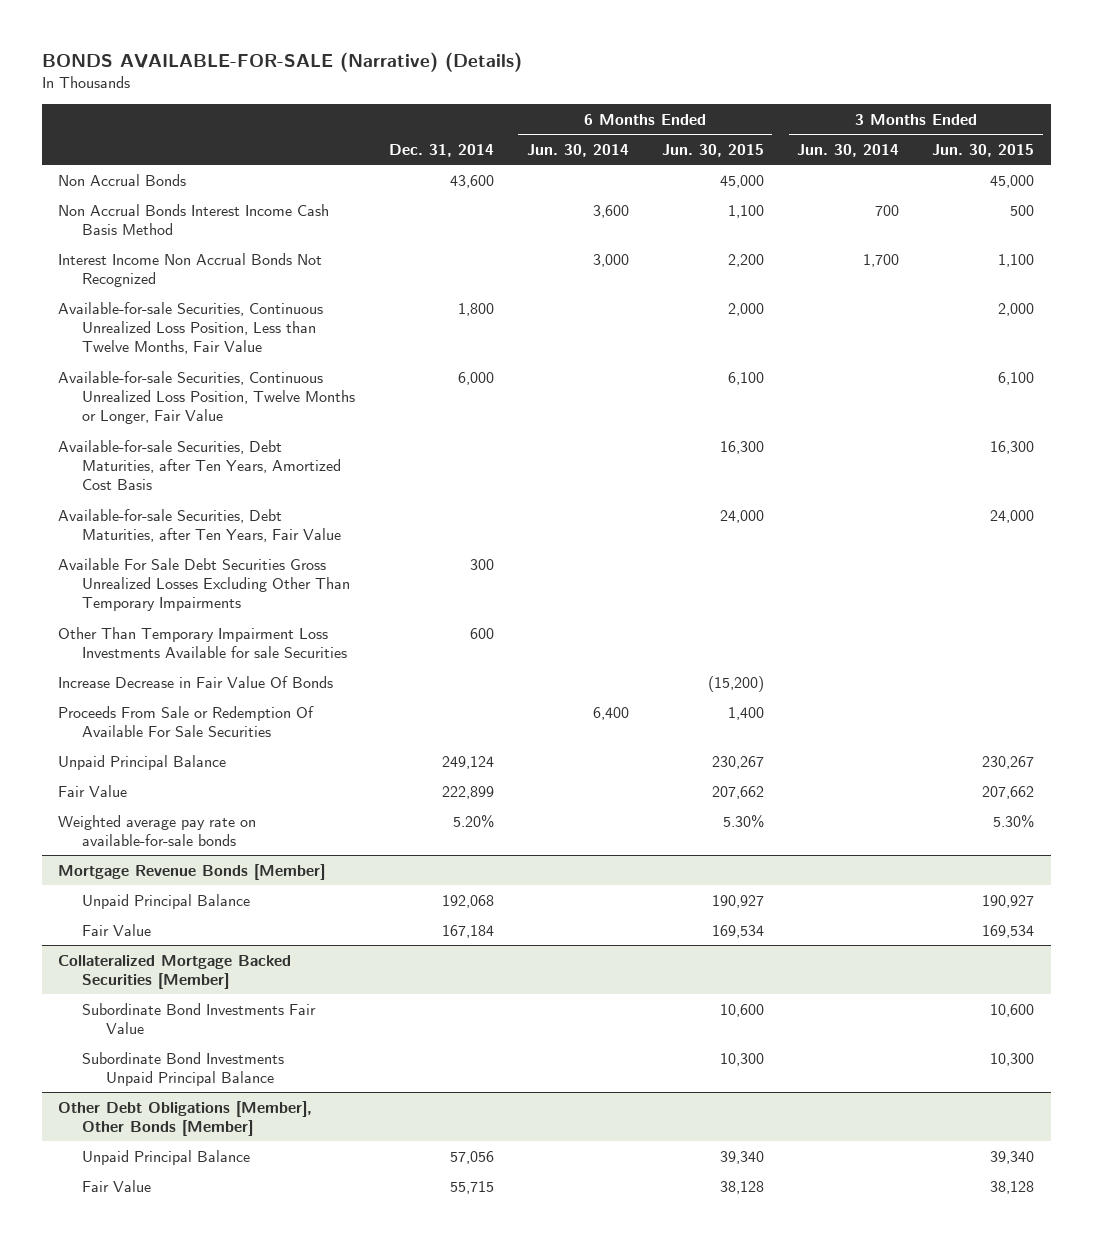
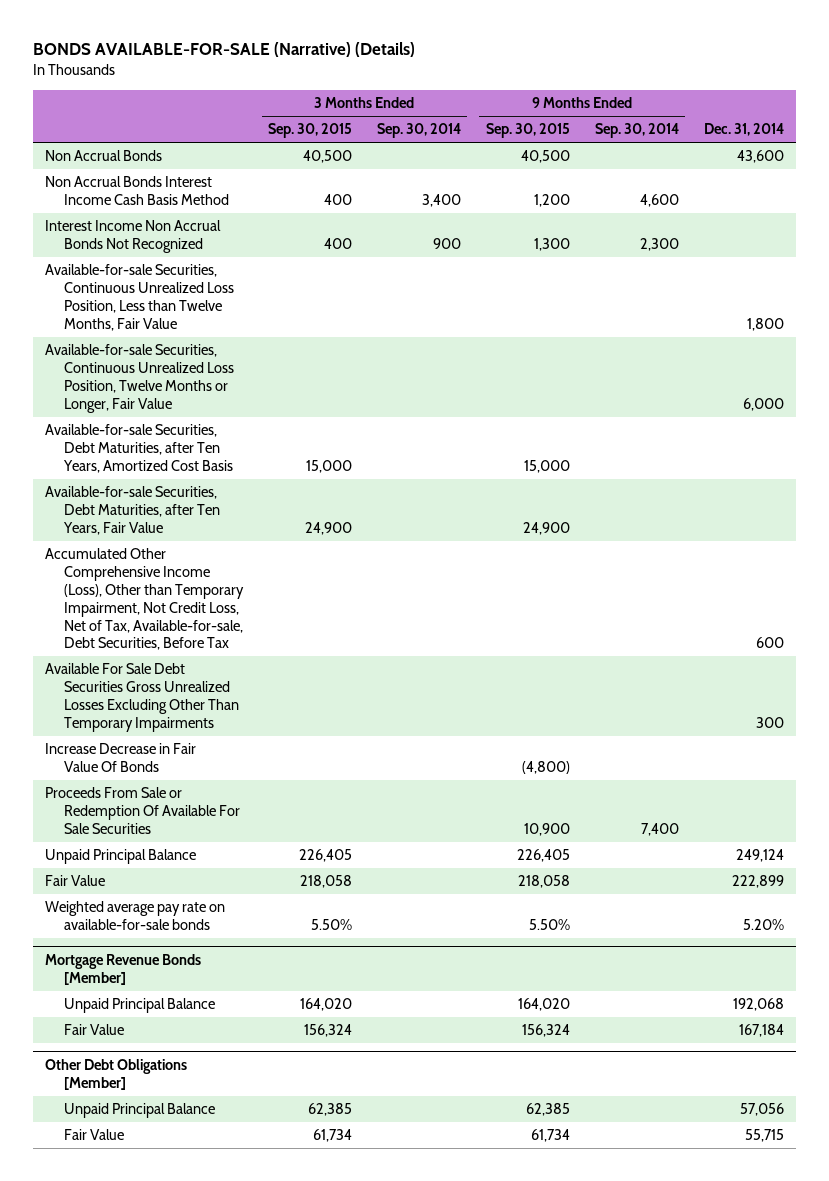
- | Dec. 31, 2014 | 6 Months Ended Jun. 30, 2014 | 6 Months Ended Jun. 30, 2015 | 3 Months Ended Jun. 30, 2014 | 3 Months Ended Jun. 30, 2015
+ | 3 Months Ended Sep. 30, 2015 | 3 Months Ended Sep. 30, 2014 | 9 Months Ended Sep. 30, 2015 | 9 Months Ended Sep. 30, 2014 | Dec. 31, 2014
+ Accumulated Other Comprehensive Income (Loss), Other than Temporary Impairment, Not Credit Loss, Net of Tax, Available-for-sale, Debt Securities, Before Tax | | | | | 600
- Other Than Temporary Impairment Loss Investments Available for sale Securities | 600 | | | |
- Collateralized Mortgage Backed Securities [Member]
- Subordinate Bond Investments Fair Value | | | 10,600 | | 10,600
- Subordinate Bond Investments Unpaid Principal Balance | | | 10,300 | | 10,300
- Other Debt Obligations [Member], Other Bonds [Member]
+ Other Debt Obligations [Member]

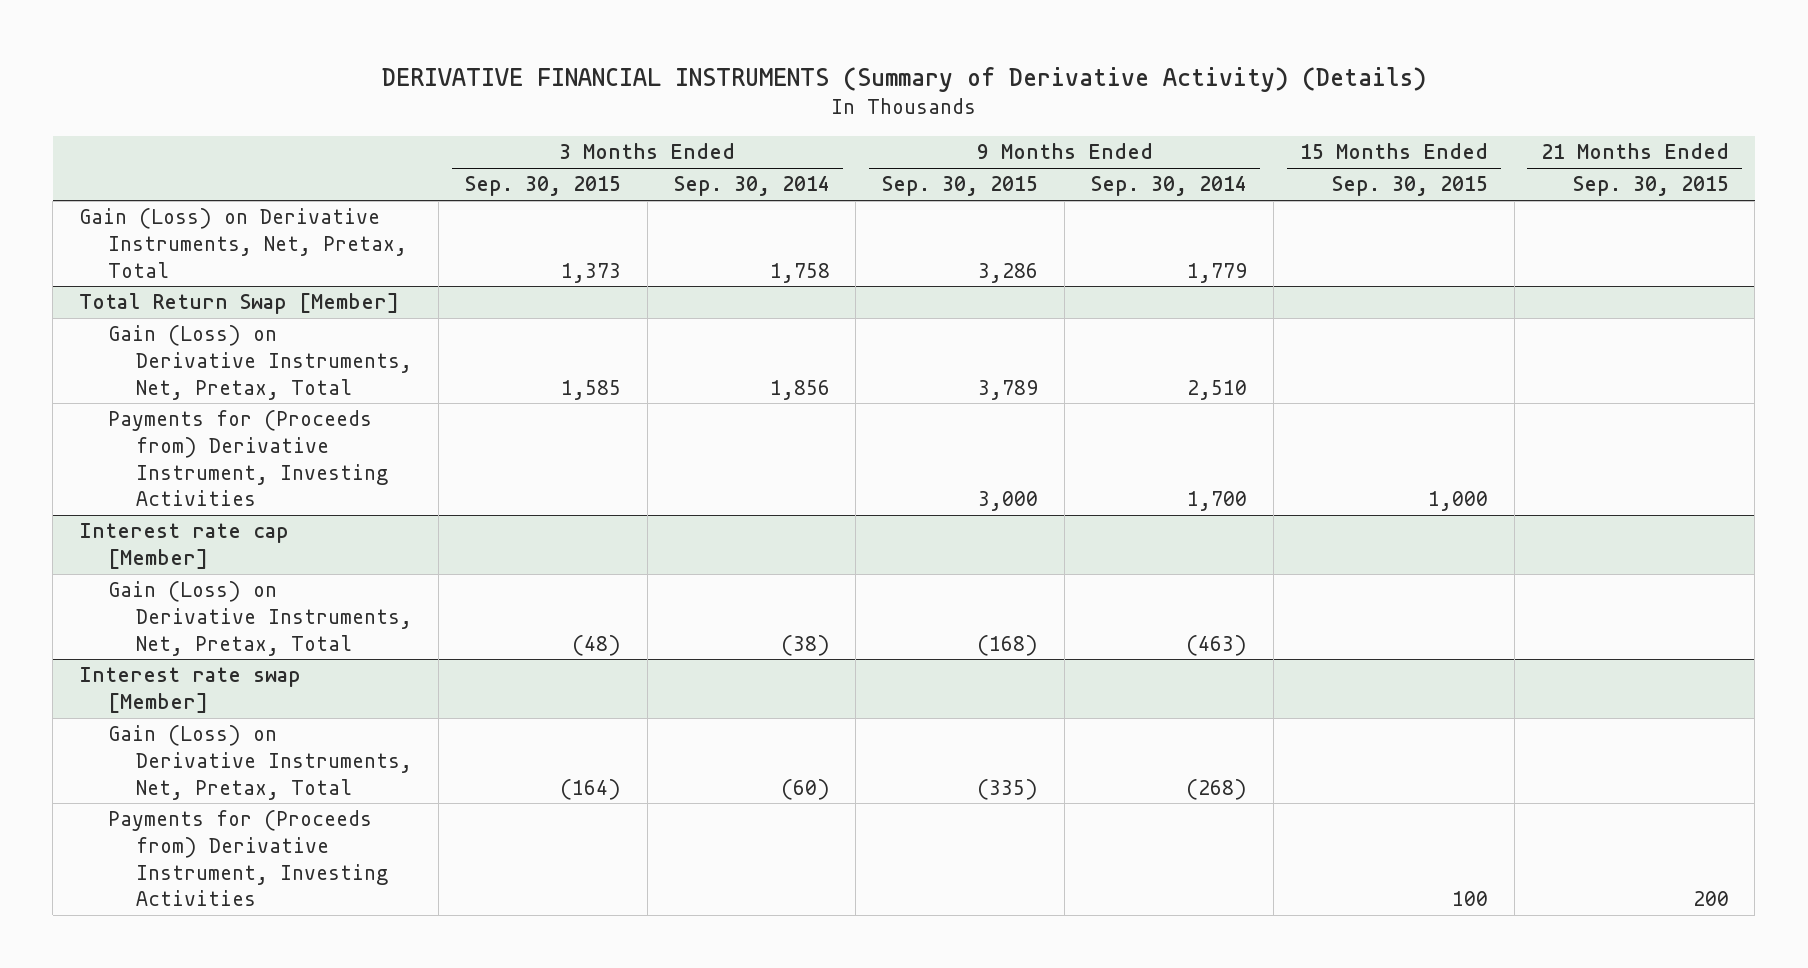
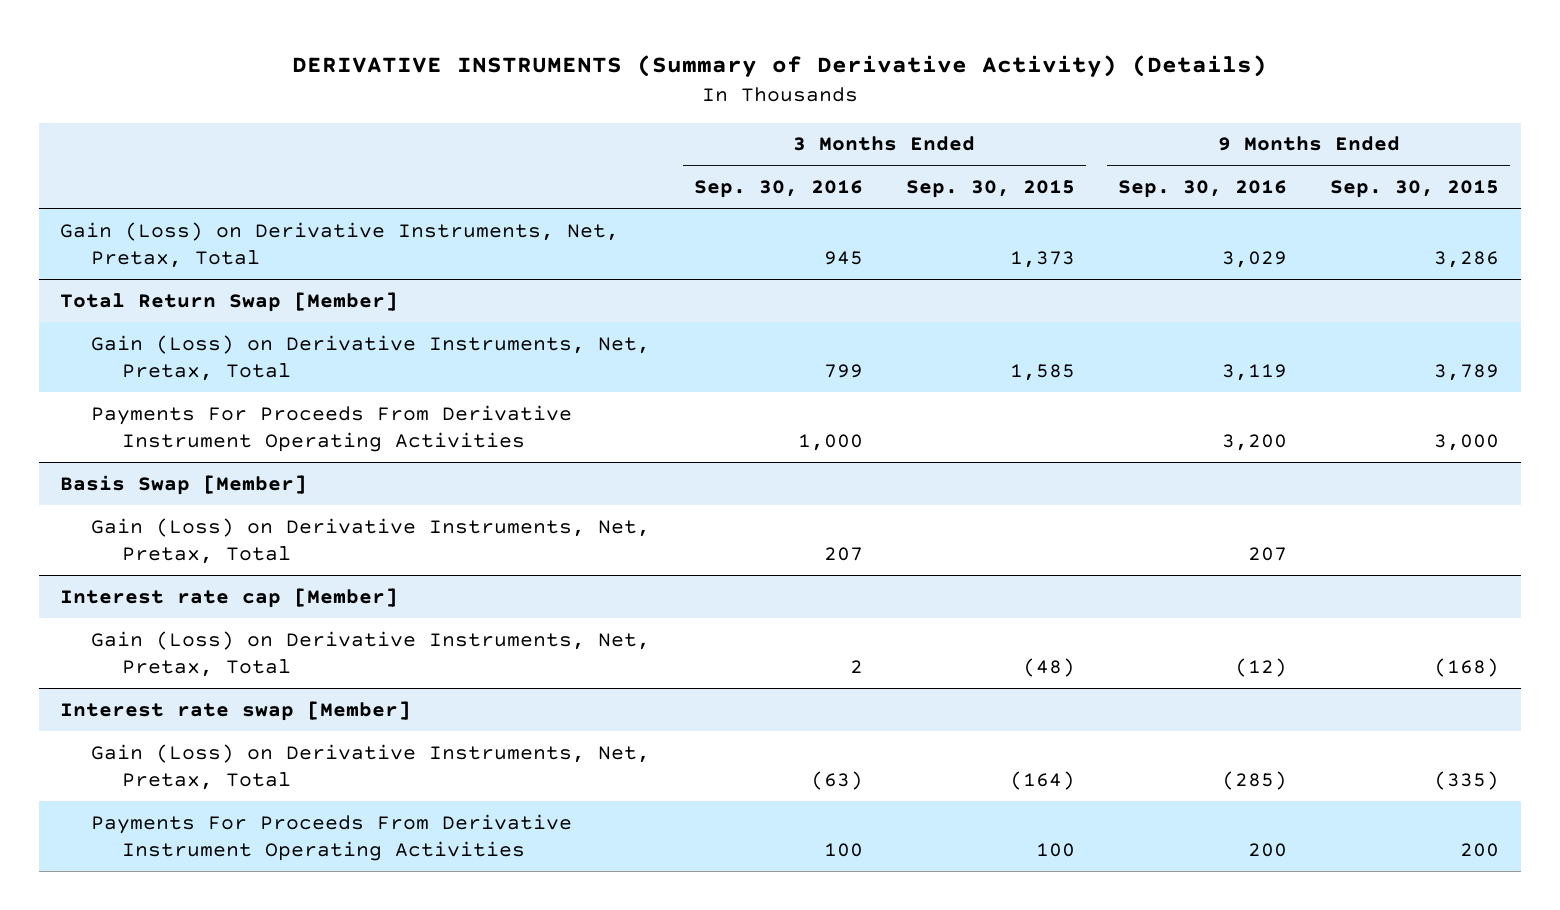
- DERIVATIVE FINANCIAL INSTRUMENTS (Summary of Derivative Activity) (Details)
+ DERIVATIVE INSTRUMENTS (Summary of Derivative Activity) (Details)
- | 3 Months Ended Sep. 30, 2015 | 3 Months Ended Sep. 30, 2014 | 9 Months Ended Sep. 30, 2015 | 9 Months Ended Sep. 30, 2014 | 15 Months Ended Sep. 30, 2015 | 21 Months Ended Sep. 30, 2015
+ | 3 Months Ended Sep. 30, 2016 | 3 Months Ended Sep. 30, 2015 | 9 Months Ended Sep. 30, 2016 | 9 Months Ended Sep. 30, 2015
@ Total Return Swap [Member]
- Payments for (Proceeds from) Derivative Instrument, Investing Activities | | | 3,000 | 1,700 | 1,000 |
+ Payments For Proceeds From Derivative Instrument Operating Activities | 1,000 | | 3,200 | 3,000
+ Basis Swap [Member]
+ Gain (Loss) on Derivative Instruments, Net, Pretax, Total | 207 | | 207 |
@ Interest rate swap [Member]
- Payments for (Proceeds from) Derivative Instrument, Investing Activities | | | | | 100 | 200
+ Payments For Proceeds From Derivative Instrument Operating Activities | 100 | 100 | 200 | 200

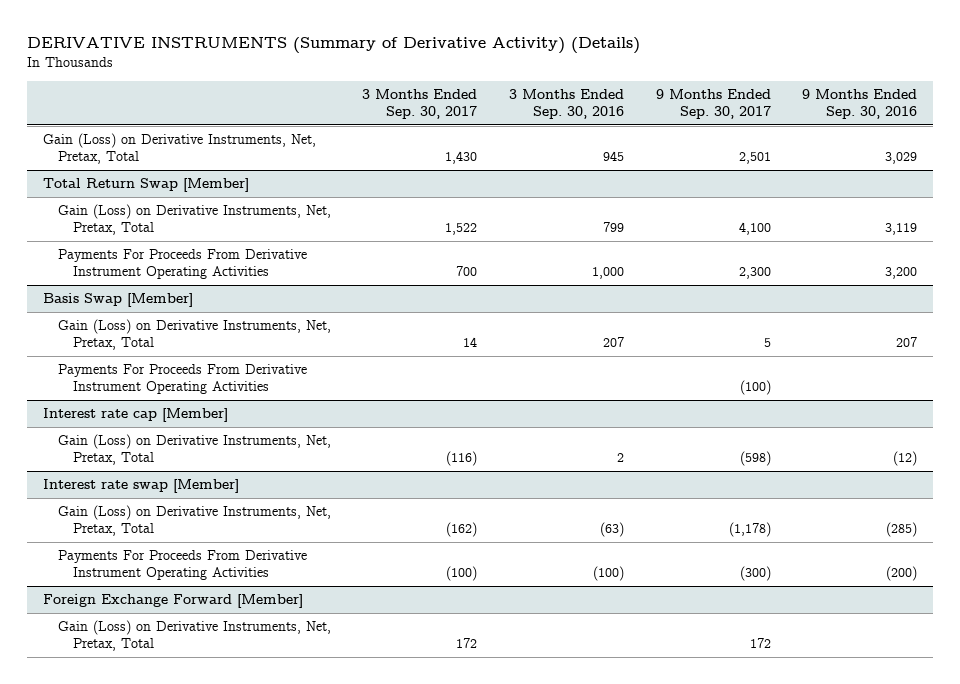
- | 3 Months Ended Sep. 30, 2016 | 3 Months Ended Sep. 30, 2015 | 9 Months Ended Sep. 30, 2016 | 9 Months Ended Sep. 30, 2015
+ | 3 Months Ended Sep. 30, 2017 | 3 Months Ended Sep. 30, 2016 | 9 Months Ended Sep. 30, 2017 | 9 Months Ended Sep. 30, 2016
@ Basis Swap [Member]
+ Payments For Proceeds From Derivative Instrument Operating Activities | | | (100) |
@ Interest rate swap [Member]
- Payments For Proceeds From Derivative Instrument Operating Activities | 100 | 100 | 200 | 200
+ Payments For Proceeds From Derivative Instrument Operating Activities | (100) | (100) | (300) | (200)
+ Foreign Exchange Forward [Member]
+ Gain (Loss) on Derivative Instruments, Net, Pretax, Total | 172 | | 172 |

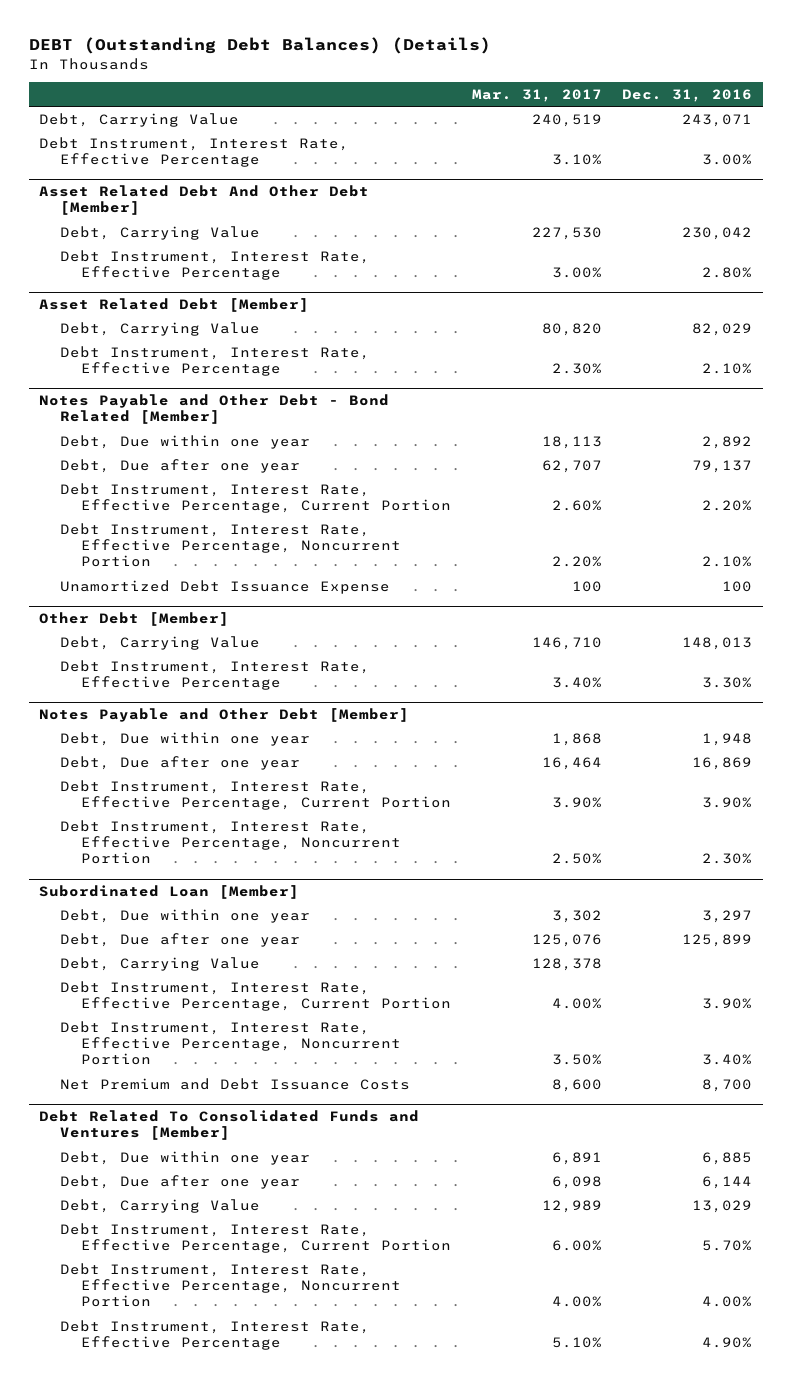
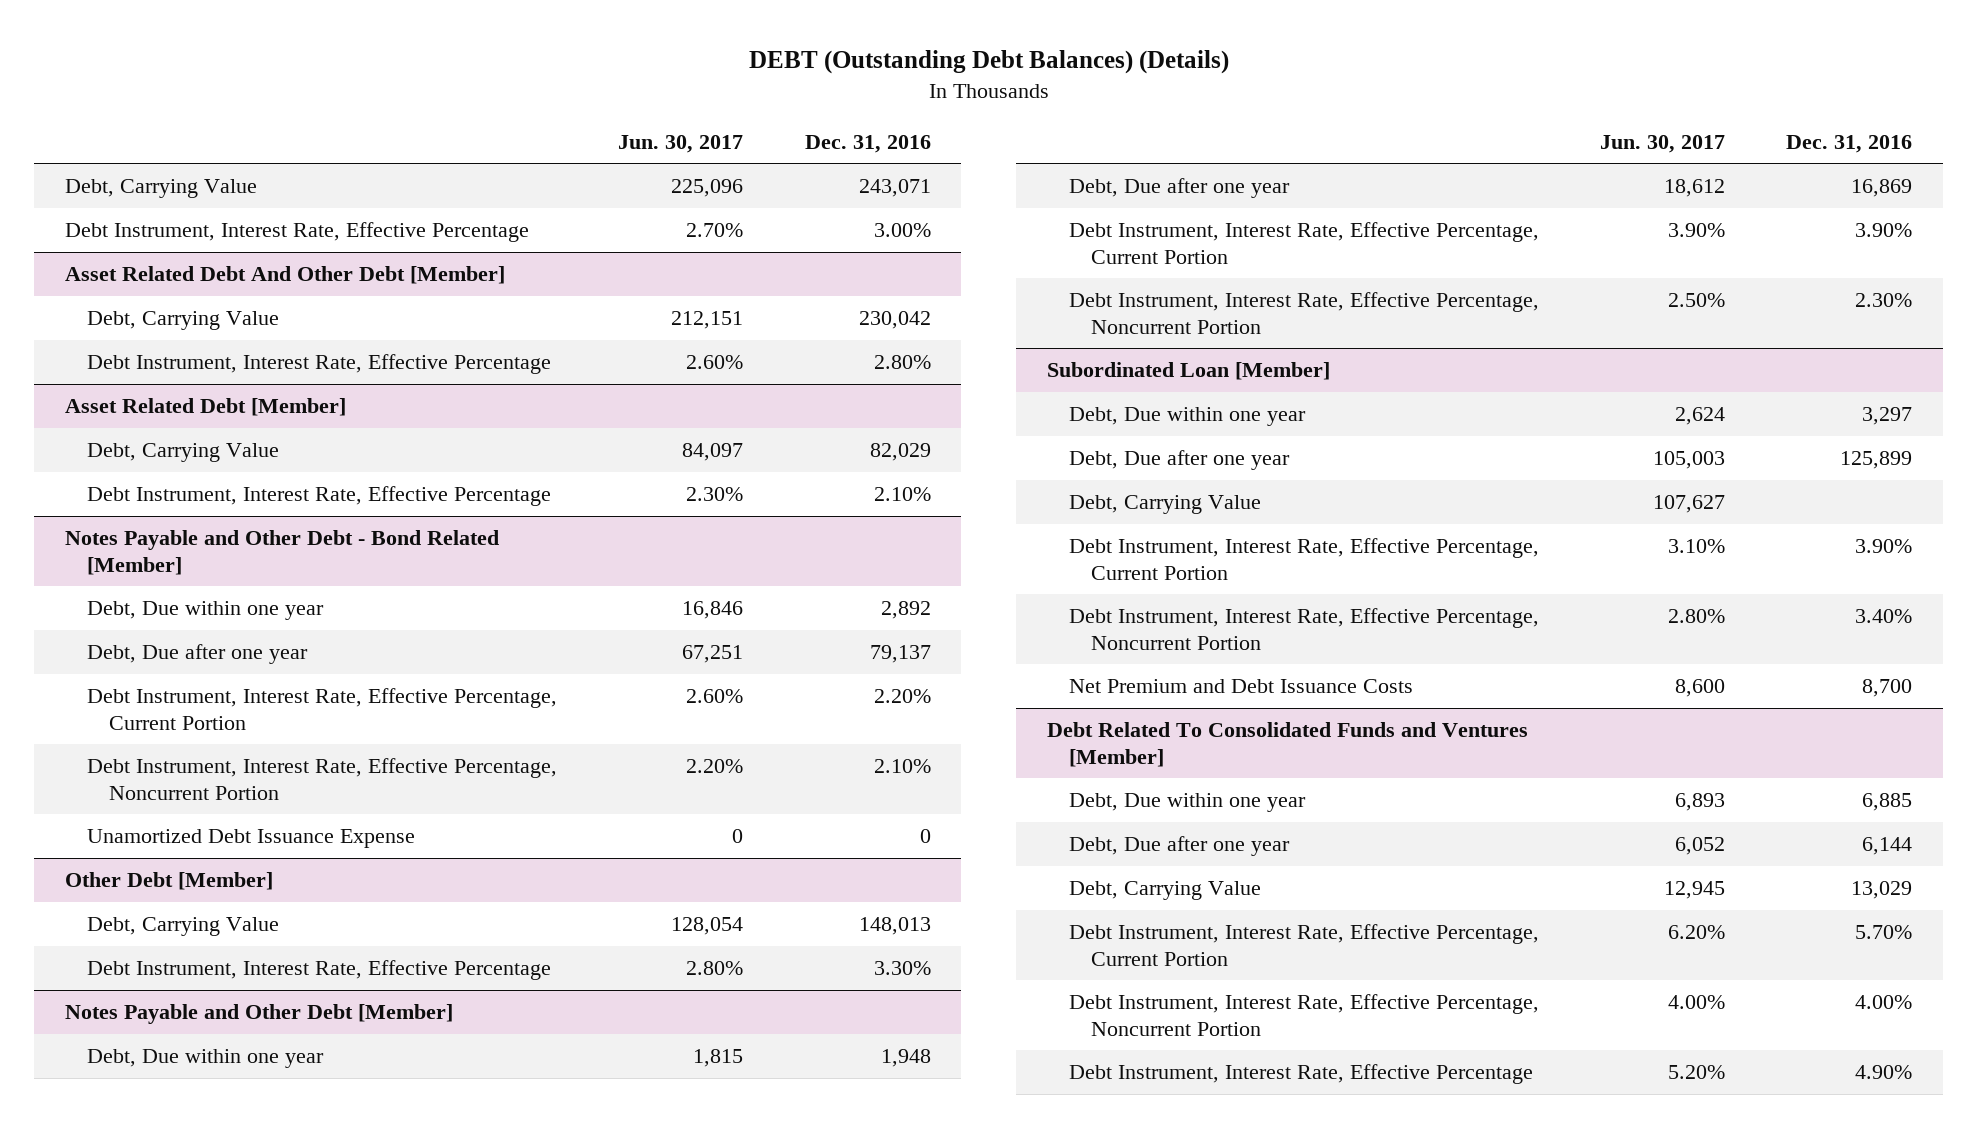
- | Mar. 31, 2017 | Dec. 31, 2016
+ | Jun. 30, 2017 | Dec. 31, 2016
@ Notes Payable and Other Debt - Bond Related [Member]
- Unamortized Debt Issuance Expense | 100 | 100
+ Unamortized Debt Issuance Expense | 0 | 0

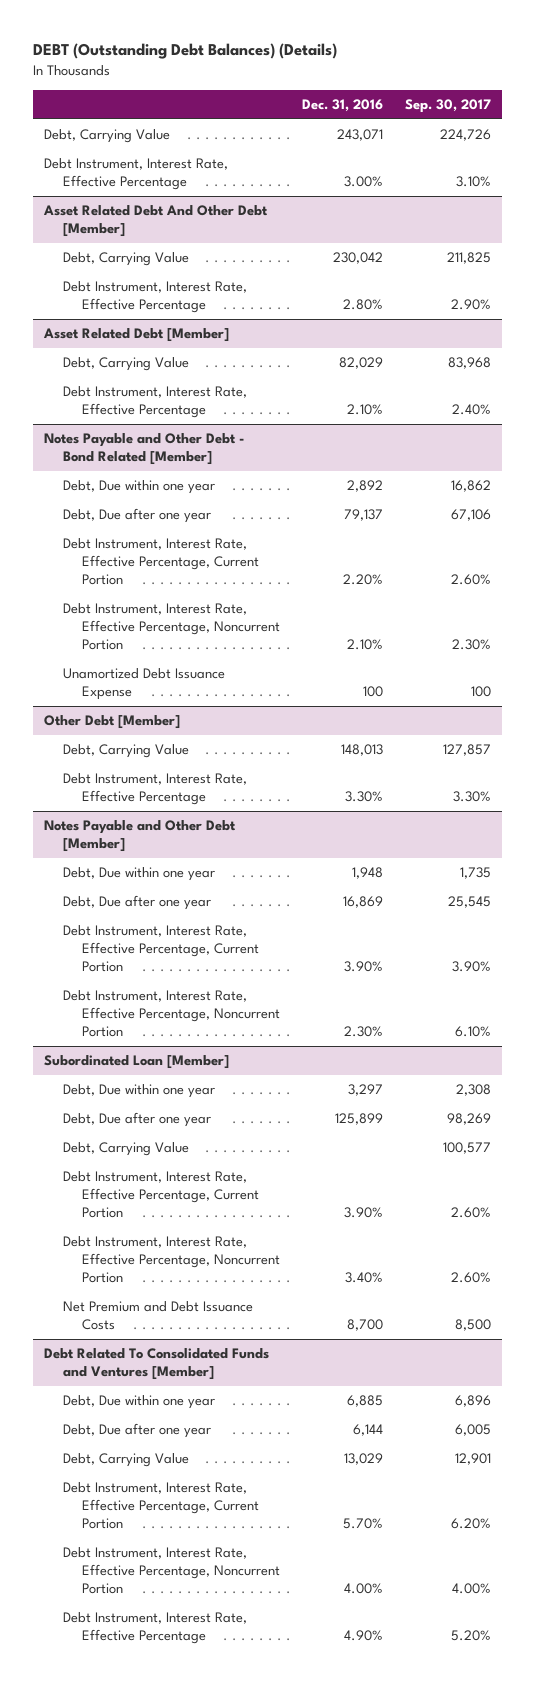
- | Jun. 30, 2017 | Dec. 31, 2016
+ | Dec. 31, 2016 | Sep. 30, 2017
@ Notes Payable and Other Debt - Bond Related [Member]
- Unamortized Debt Issuance Expense | 0 | 0
+ Unamortized Debt Issuance Expense | 100 | 100

